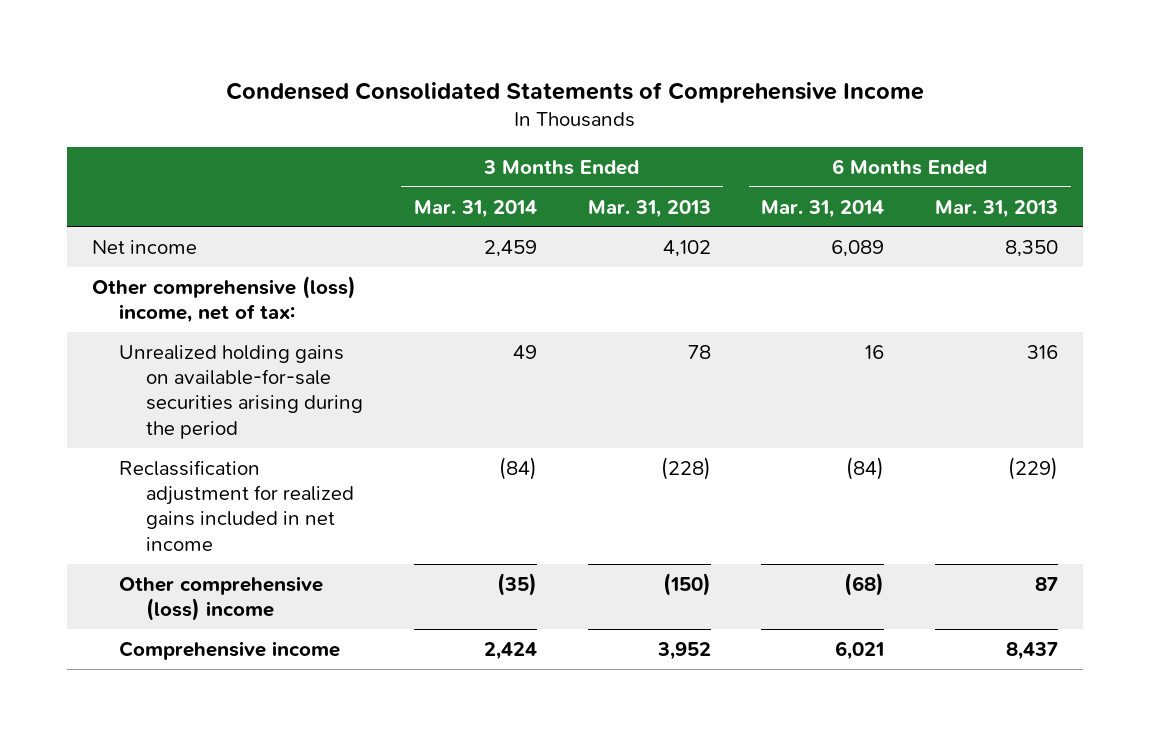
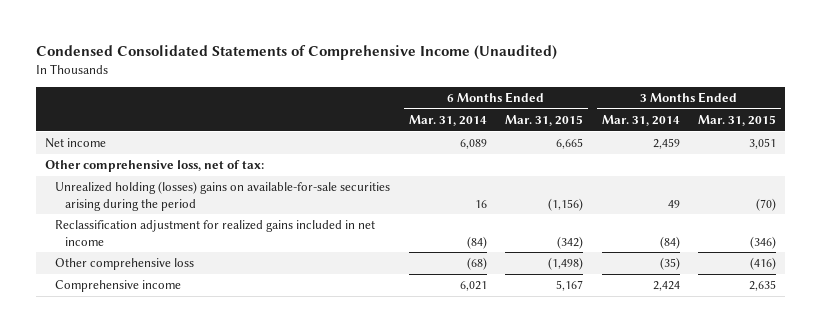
- Condensed Consolidated Statements of Comprehensive Income
+ Condensed Consolidated Statements of Comprehensive Income (Unaudited)
- | 3 Months Ended Mar. 31, 2014 | 3 Months Ended Mar. 31, 2013 | 6 Months Ended Mar. 31, 2014 | 6 Months Ended Mar. 31, 2013
+ | 6 Months Ended Mar. 31, 2014 | 6 Months Ended Mar. 31, 2015 | 3 Months Ended Mar. 31, 2014 | 3 Months Ended Mar. 31, 2015
- Other comprehensive (loss) income, net of tax:
- Unrealized holding gains on available-for-sale securities arising during the period | 49 | 78 | 16 | 316
+ Other comprehensive loss, net of tax:
+ Unrealized holding (losses) gains on available-for-sale securities arising during the period | 16 | (1,156) | 49 | (70)
- Other comprehensive (loss) income | (35) | (150) | (68) | 87
+ Other comprehensive loss | (68) | (1,498) | (35) | (416)

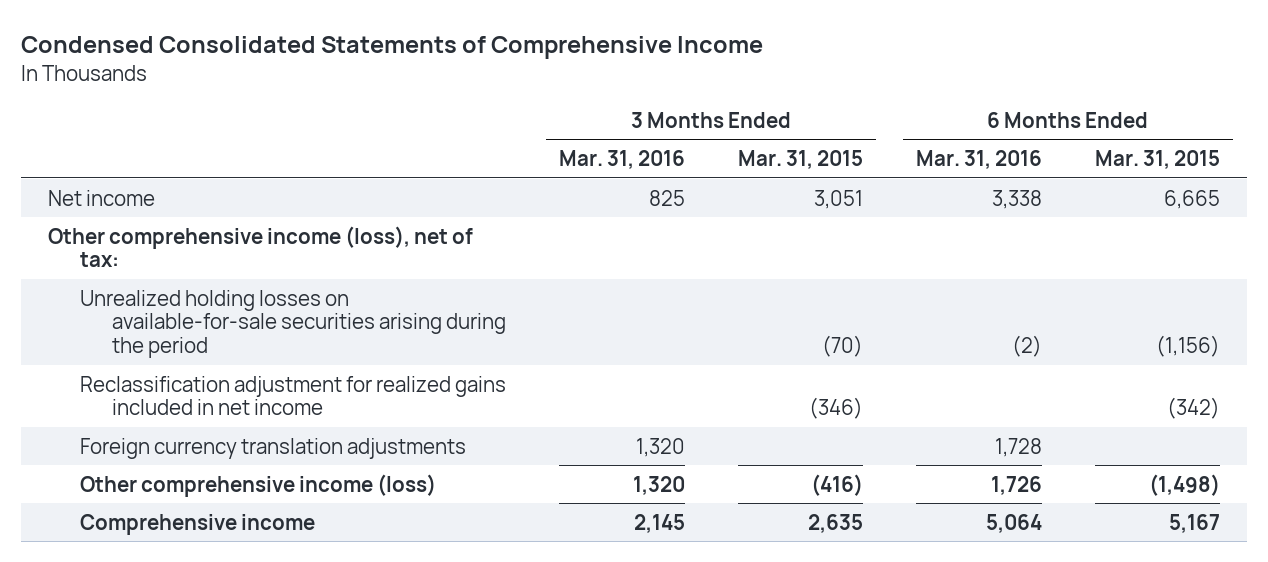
- Condensed Consolidated Statements of Comprehensive Income (Unaudited)
+ Condensed Consolidated Statements of Comprehensive Income
- | 6 Months Ended Mar. 31, 2014 | 6 Months Ended Mar. 31, 2015 | 3 Months Ended Mar. 31, 2014 | 3 Months Ended Mar. 31, 2015
+ | 3 Months Ended Mar. 31, 2016 | 3 Months Ended Mar. 31, 2015 | 6 Months Ended Mar. 31, 2016 | 6 Months Ended Mar. 31, 2015
- Other comprehensive loss, net of tax:
- Unrealized holding (losses) gains on available-for-sale securities arising during the period | 16 | (1,156) | 49 | (70)
+ Other comprehensive income (loss), net of tax:
+ Unrealized holding losses on available-for-sale securities arising during the period | | (70) | (2) | (1,156)
- Other comprehensive loss | (68) | (1,498) | (35) | (416)
+ Foreign currency translation adjustments | 1,320 | | 1,728 |
+ Other comprehensive income (loss) | 1,320 | (416) | 1,726 | (1,498)

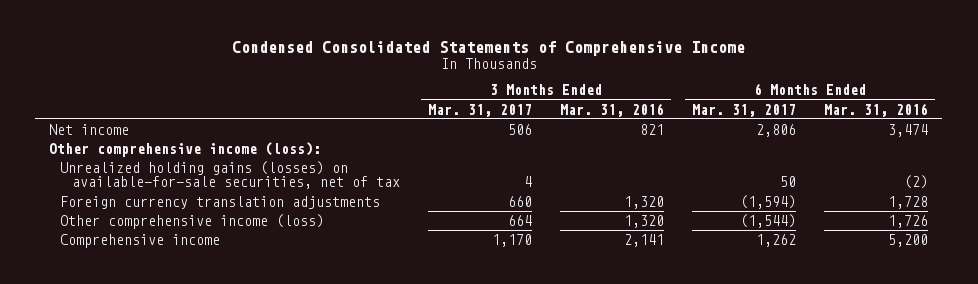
- | 3 Months Ended Mar. 31, 2016 | 3 Months Ended Mar. 31, 2015 | 6 Months Ended Mar. 31, 2016 | 6 Months Ended Mar. 31, 2015
+ | 3 Months Ended Mar. 31, 2017 | 3 Months Ended Mar. 31, 2016 | 6 Months Ended Mar. 31, 2017 | 6 Months Ended Mar. 31, 2016
- Net income | 825 | 3,051 | 3,338 | 6,665
- Other comprehensive income (loss), net of tax:
- Unrealized holding losses on available-for-sale securities arising during the period | | (70) | (2) | (1,156)
- Reclassification adjustment for realized gains included in net income | | (346) | | (342)
+ Net income | 506 | 821 | 2,806 | 3,474
+ Other comprehensive income (loss):
+ Unrealized holding gains (losses) on available-for-sale securities, net of tax | 4 | | 50 | (2)
- Comprehensive income | 2,145 | 2,635 | 5,064 | 5,167
+ Comprehensive income | 1,170 | 2,141 | 1,262 | 5,200

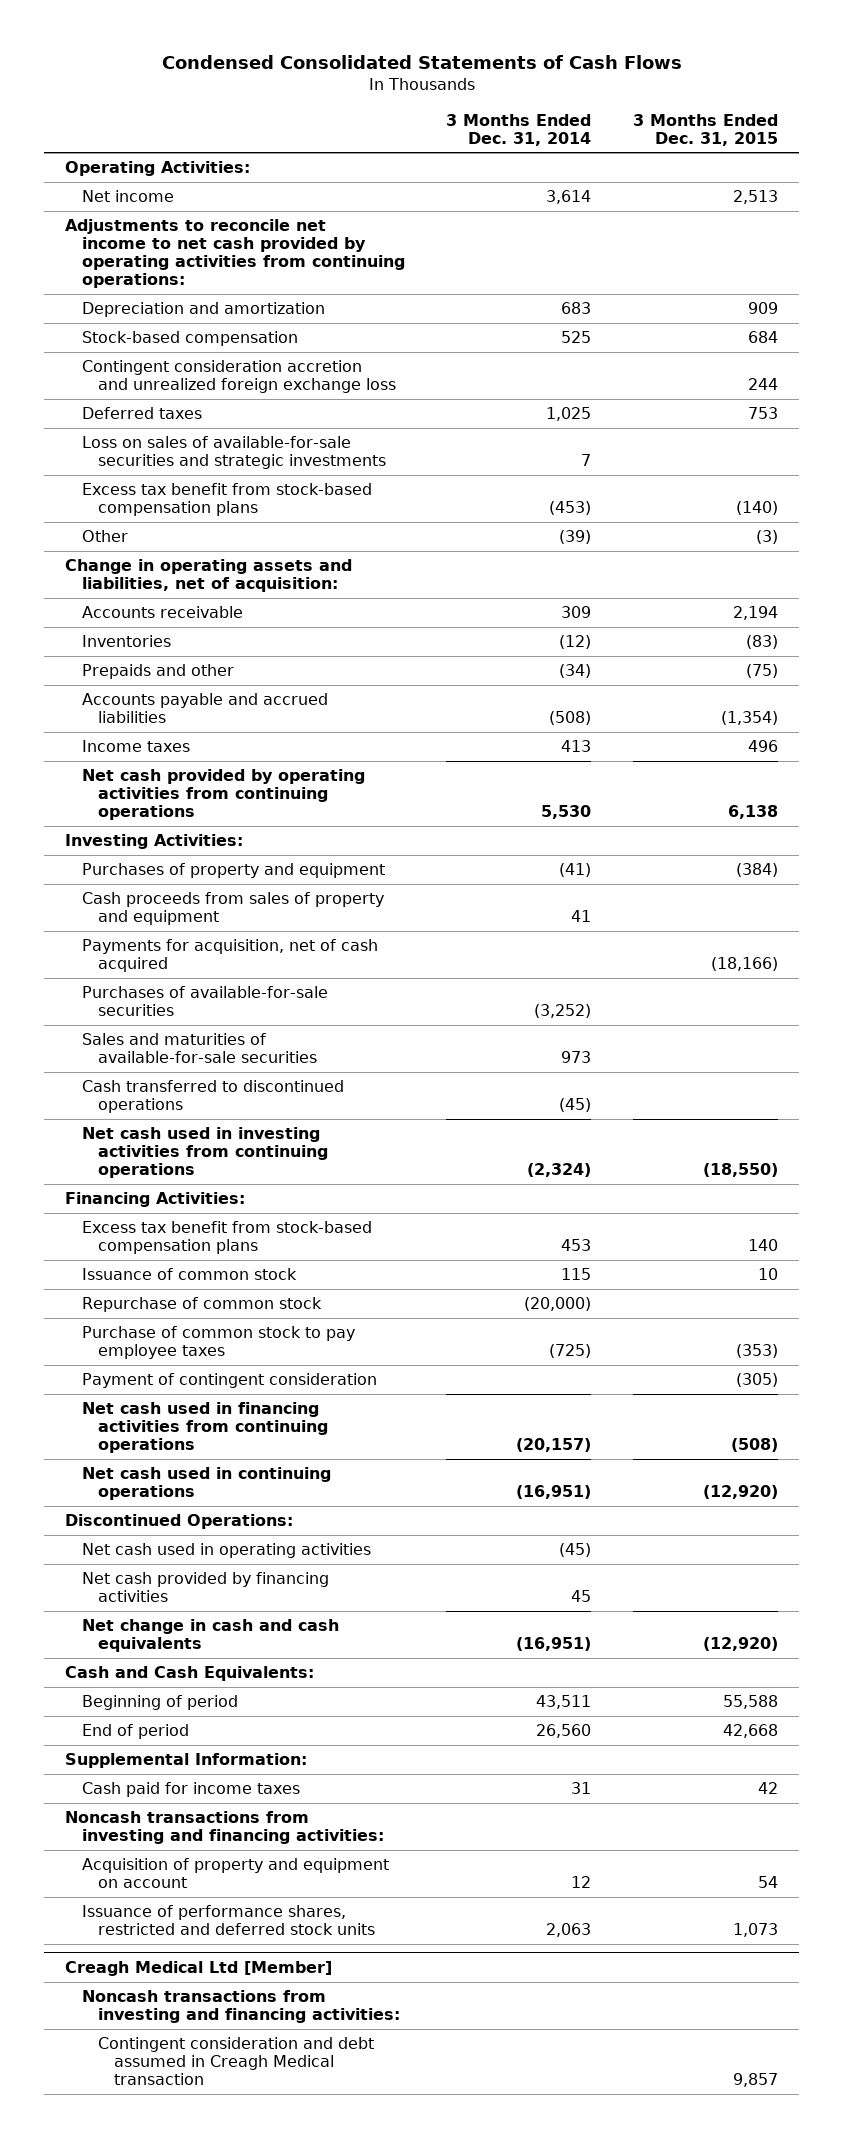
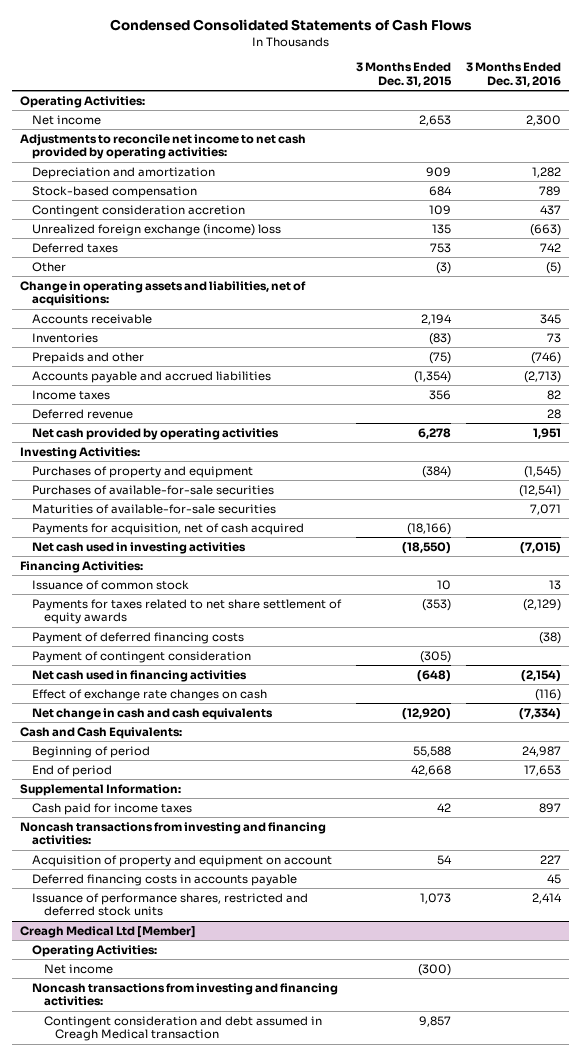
- | 3 Months Ended Dec. 31, 2014 | 3 Months Ended Dec. 31, 2015
+ | 3 Months Ended Dec. 31, 2015 | 3 Months Ended Dec. 31, 2016
- Net income | 3,614 | 2,513
- Adjustments to reconcile net income to net cash provided by operating activities from continuing operations:
+ Net income | 2,653 | 2,300
+ Adjustments to reconcile net income to net cash provided by operating activities:
- Contingent consideration accretion and unrealized foreign exchange loss | | 244
+ Contingent consideration accretion | 109 | 437
+ Unrealized foreign exchange (income) loss | 135 | (663)
- Loss on sales of available-for-sale securities and strategic investments | 7 |
- Excess tax benefit from stock-based compensation plans | (453) | (140)
- Change in operating assets and liabilities, net of acquisition:
+ Change in operating assets and liabilities, net of acquisitions:
- Income taxes | 413 | 496
- Net cash provided by operating activities from continuing operations | 5,530 | 6,138
+ Income taxes | 356 | 82
+ Deferred revenue | | 28
+ Net cash provided by operating activities | 6,278 | 1,951
- Cash proceeds from sales of property and equipment | 41 |
- Sales and maturities of available-for-sale securities | 973 |
- Cash transferred to discontinued operations | (45) |
- Net cash used in investing activities from continuing operations | (2,324) | (18,550)
+ Maturities of available-for-sale securities | | 7,071
moved down: Payments for acquisition, net of cash acquired | (18,166) |
+ Net cash used in investing activities | (18,550) | (7,015)
- Excess tax benefit from stock-based compensation plans | 453 | 140
- Repurchase of common stock | (20,000) |
- Purchase of common stock to pay employee taxes | (725) | (353)
+ Payments for taxes related to net share settlement of equity awards | (353) | (2,129)
+ Payment of deferred financing costs | | (38)
- Net cash used in financing activities from continuing operations | (20,157) | (508)
- Net cash used in continuing operations | (16,951) | (12,920)
- Discontinued Operations:
- Net cash used in operating activities | (45) |
- Net cash provided by financing activities | 45 |
+ Net cash used in financing activities | (648) | (2,154)
+ Effect of exchange rate changes on cash | | (116)
+ Deferred financing costs in accounts payable | | 45
@ Creagh Medical Ltd [Member]
+ Operating Activities:
+ Net income | (300) |

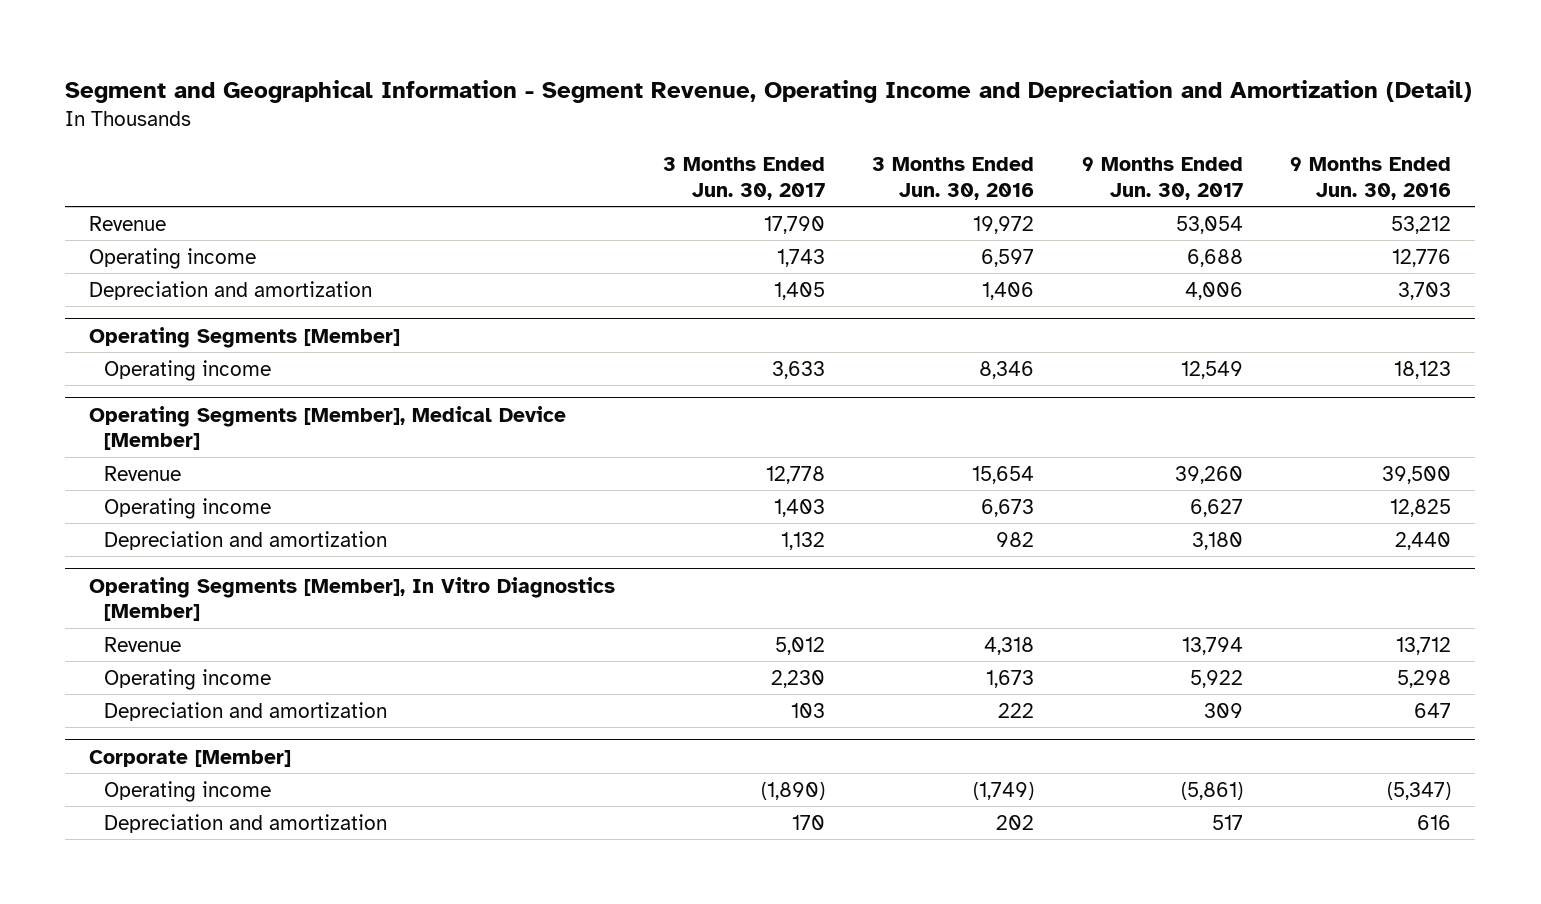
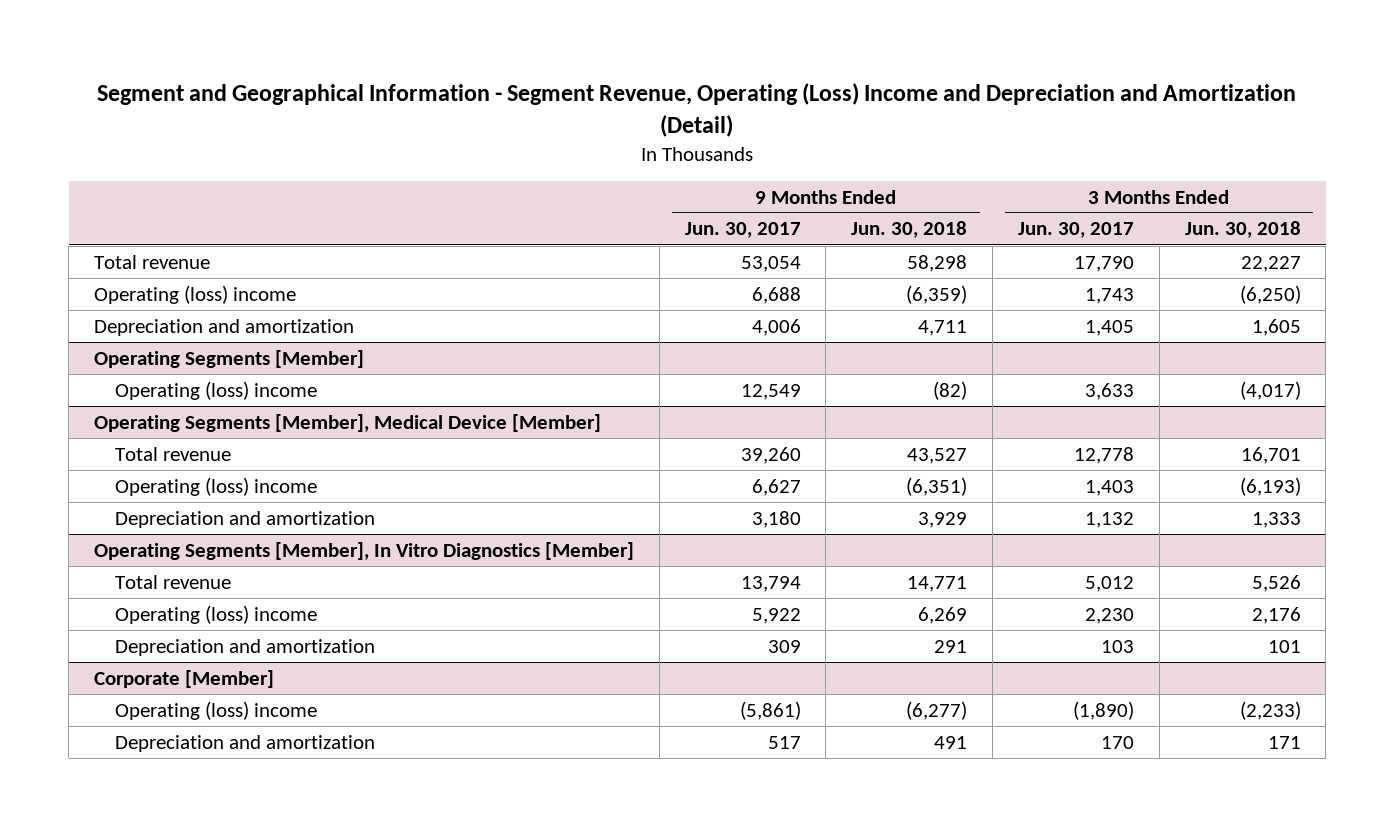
- Segment and Geographical Information - Segment Revenue, Operating Income and Depreciation and Amortization (Detail)
+ Segment and Geographical Information - Segment Revenue, Operating (Loss) Income and Depreciation and Amortization (Detail)
- | 3 Months Ended Jun. 30, 2017 | 3 Months Ended Jun. 30, 2016 | 9 Months Ended Jun. 30, 2017 | 9 Months Ended Jun. 30, 2016
+ | 9 Months Ended Jun. 30, 2017 | 9 Months Ended Jun. 30, 2018 | 3 Months Ended Jun. 30, 2017 | 3 Months Ended Jun. 30, 2018
- Revenue | 17,790 | 19,972 | 53,054 | 53,212
- Operating income | 1,743 | 6,597 | 6,688 | 12,776
+ Total revenue | 53,054 | 58,298 | 17,790 | 22,227
+ Operating (loss) income | 6,688 | (6,359) | 1,743 | (6,250)
@ Operating Segments [Member]
- Operating income | 3,633 | 8,346 | 12,549 | 18,123
+ Operating (loss) income | 12,549 | (82) | 3,633 | (4,017)
@ Operating Segments [Member], Medical Device [Member]
- Revenue | 12,778 | 15,654 | 39,260 | 39,500
- Operating income | 1,403 | 6,673 | 6,627 | 12,825
+ Total revenue | 39,260 | 43,527 | 12,778 | 16,701
+ Operating (loss) income | 6,627 | (6,351) | 1,403 | (6,193)
@ Operating Segments [Member], In Vitro Diagnostics [Member]
- Revenue | 5,012 | 4,318 | 13,794 | 13,712
- Operating income | 2,230 | 1,673 | 5,922 | 5,298
+ Total revenue | 13,794 | 14,771 | 5,012 | 5,526
+ Operating (loss) income | 5,922 | 6,269 | 2,230 | 2,176
@ Corporate [Member]
- Operating income | (1,890) | (1,749) | (5,861) | (5,347)
+ Operating (loss) income | (5,861) | (6,277) | (1,890) | (2,233)

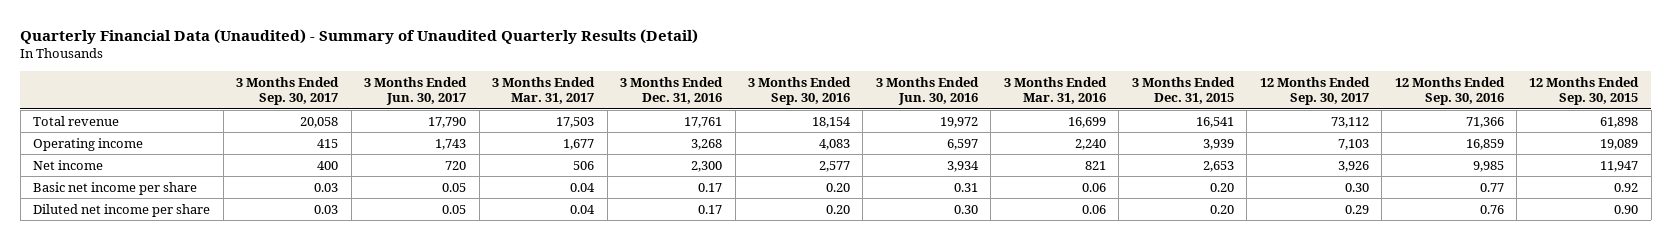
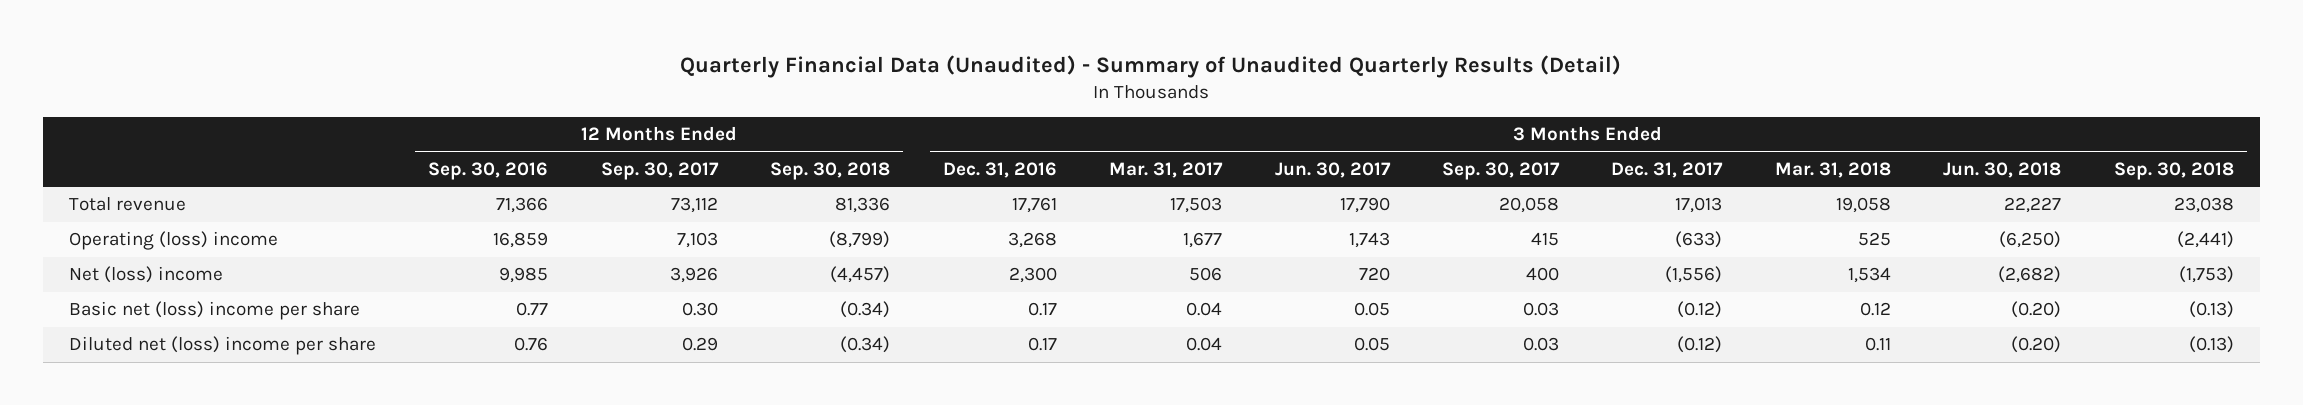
- | 3 Months Ended Sep. 30, 2017 | 3 Months Ended Jun. 30, 2017 | 3 Months Ended Mar. 31, 2017 | 3 Months Ended Dec. 31, 2016 | 3 Months Ended Sep. 30, 2016 | 3 Months Ended Jun. 30, 2016 | 3 Months Ended Mar. 31, 2016 | 3 Months Ended Dec. 31, 2015 | 12 Months Ended Sep. 30, 2017 | 12 Months Ended Sep. 30, 2016 | 12 Months Ended Sep. 30, 2015
+ | 12 Months Ended Sep. 30, 2016 | 12 Months Ended Sep. 30, 2017 | 12 Months Ended Sep. 30, 2018 | 3 Months Ended Dec. 31, 2016 | 3 Months Ended Mar. 31, 2017 | 3 Months Ended Jun. 30, 2017 | 3 Months Ended Sep. 30, 2017 | 3 Months Ended Dec. 31, 2017 | 3 Months Ended Mar. 31, 2018 | 3 Months Ended Jun. 30, 2018 | 3 Months Ended Sep. 30, 2018
- Operating income | 415 | 1,743 | 1,677 | 3,268 | 4,083 | 6,597 | 2,240 | 3,939 | 7,103 | 16,859 | 19,089
- Net income | 400 | 720 | 506 | 2,300 | 2,577 | 3,934 | 821 | 2,653 | 3,926 | 9,985 | 11,947
- Basic net income per share | 0.03 | 0.05 | 0.04 | 0.17 | 0.20 | 0.31 | 0.06 | 0.20 | 0.30 | 0.77 | 0.92
- Diluted net income per share | 0.03 | 0.05 | 0.04 | 0.17 | 0.20 | 0.30 | 0.06 | 0.20 | 0.29 | 0.76 | 0.90
+ Operating (loss) income | 16,859 | 7,103 | (8,799) | 3,268 | 1,677 | 1,743 | 415 | (633) | 525 | (6,250) | (2,441)
+ Net (loss) income | 9,985 | 3,926 | (4,457) | 2,300 | 506 | 720 | 400 | (1,556) | 1,534 | (2,682) | (1,753)
+ Basic net (loss) income per share | 0.77 | 0.30 | (0.34) | 0.17 | 0.04 | 0.05 | 0.03 | (0.12) | 0.12 | (0.20) | (0.13)
+ Diluted net (loss) income per share | 0.76 | 0.29 | (0.34) | 0.17 | 0.04 | 0.05 | 0.03 | (0.12) | 0.11 | (0.20) | (0.13)

